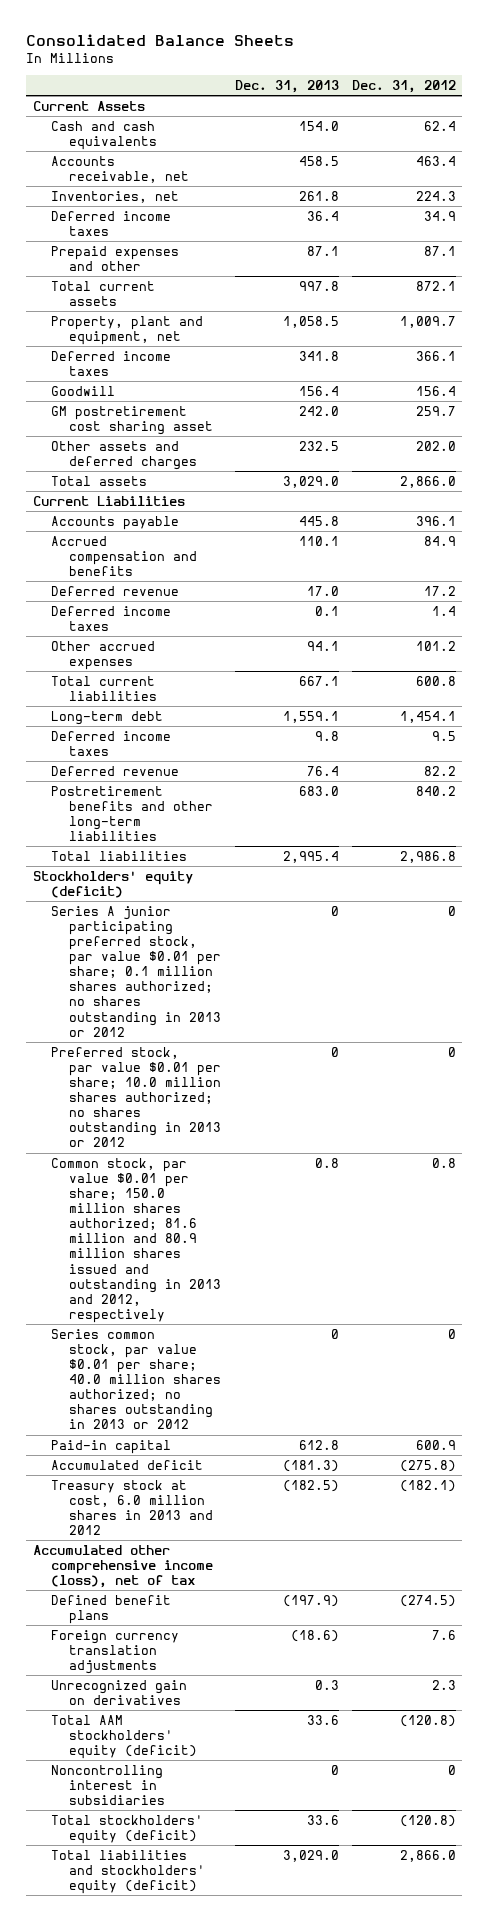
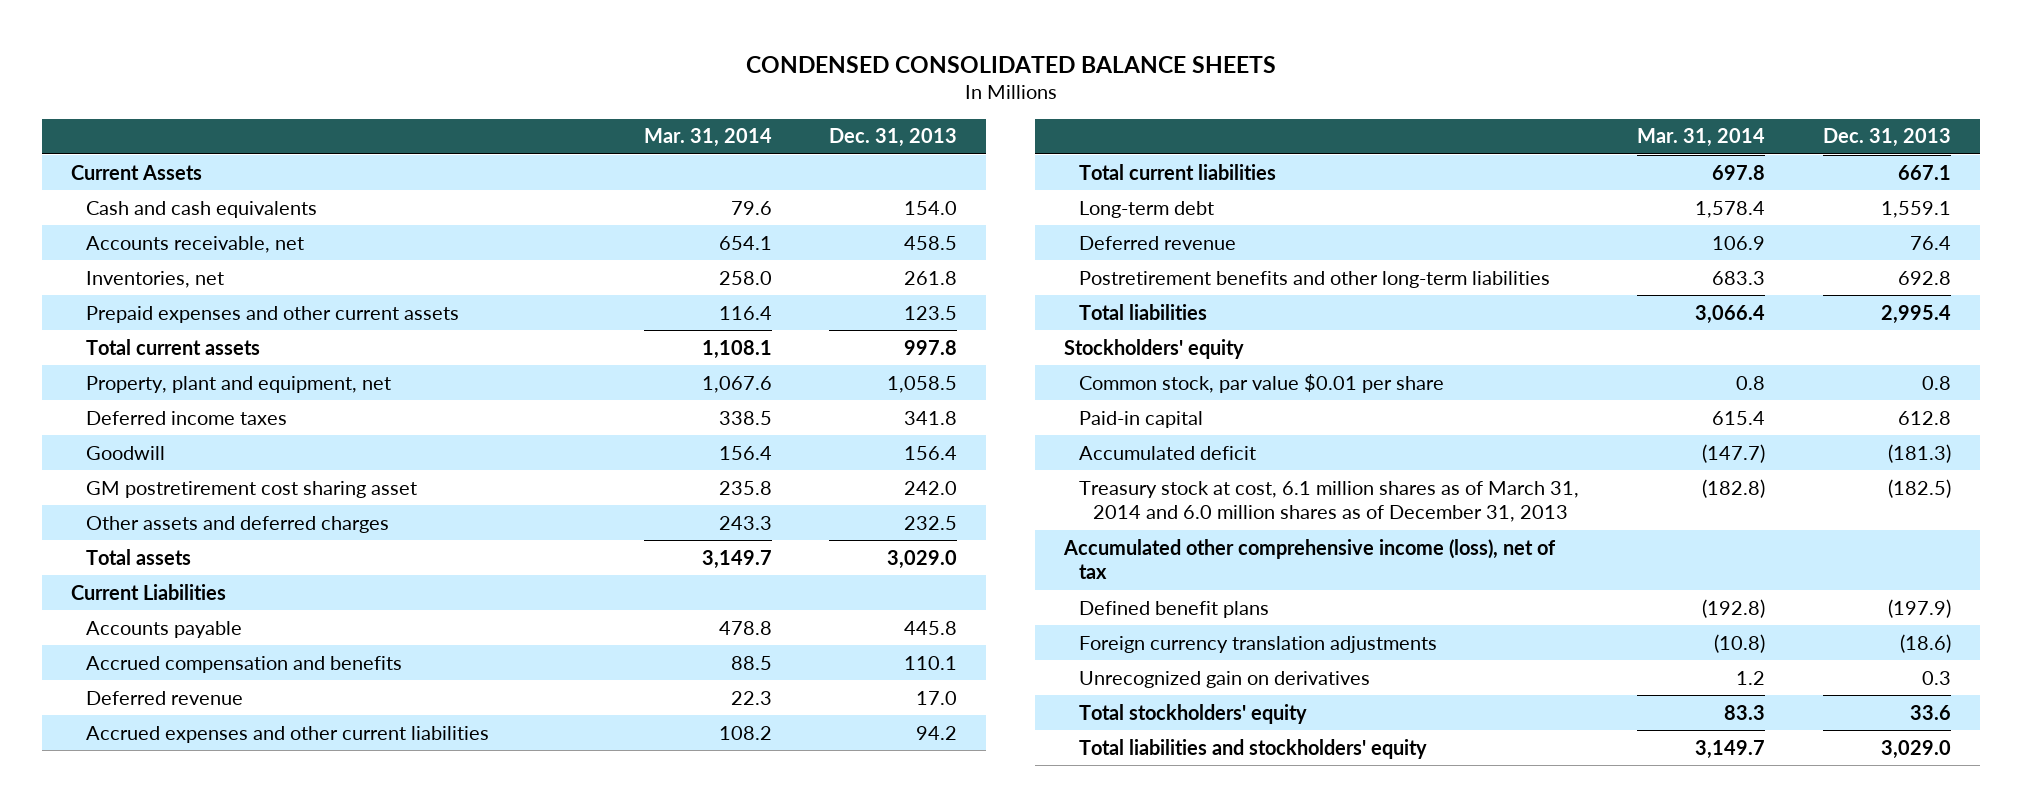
- Consolidated Balance Sheets
+ CONDENSED CONSOLIDATED BALANCE SHEETS
- | Dec. 31, 2013 | Dec. 31, 2012
+ | Mar. 31, 2014 | Dec. 31, 2013
- Deferred income taxes | 36.4 | 34.9
- Prepaid expenses and other | 87.1 | 87.1
+ Prepaid expenses and other current assets | 116.4 | 123.5
- Deferred income taxes | 0.1 | 1.4
- Other accrued expenses | 94.1 | 101.2
+ Accrued expenses and other current liabilities | 108.2 | 94.2
- Deferred income taxes | 9.8 | 9.5
- Postretirement benefits and other long-term liabilities | 683.0 | 840.2
+ Postretirement benefits and other long-term liabilities | 683.3 | 692.8
- Stockholders' equity (deficit)
- Series A junior participating preferred stock, par value $0.01 per share; 0.1 million shares authorized; no shares outstanding in 2013 or 2012 | 0 | 0
- Preferred stock, par value $0.01 per share; 10.0 million shares authorized; no shares outstanding in 2013 or 2012 | 0 | 0
- Common stock, par value $0.01 per share; 150.0 million shares authorized; 81.6 million and 80.9 million shares issued and outstanding in 2013 and 2012, respectively | 0.8 | 0.8
- Series common stock, par value $0.01 per share; 40.0 million shares authorized; no shares outstanding in 2013 or 2012 | 0 | 0
+ Stockholders' equity
+ Common stock, par value $0.01 per share | 0.8 | 0.8
- Treasury stock at cost, 6.0 million shares in 2013 and 2012 | (182.5) | (182.1)
+ Treasury stock at cost, 6.1 million shares as of March 31, 2014 and 6.0 million shares as of December 31, 2013 | (182.8) | (182.5)
- Total AAM stockholders' equity (deficit) | 33.6 | (120.8)
- Noncontrolling interest in subsidiaries | 0 | 0
- Total stockholders' equity (deficit) | 33.6 | (120.8)
- Total liabilities and stockholders' equity (deficit) | 3,029.0 | 2,866.0
+ Total stockholders' equity | 83.3 | 33.6
+ Total liabilities and stockholders' equity | 3,149.7 | 3,029.0

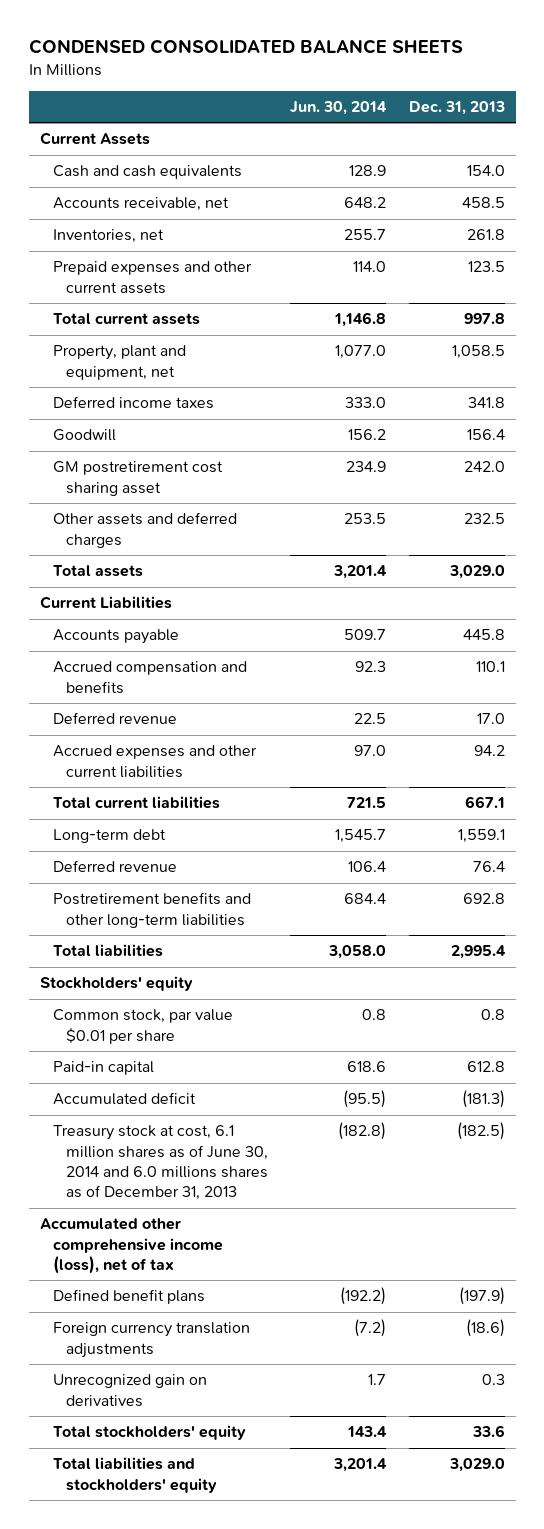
- | Mar. 31, 2014 | Dec. 31, 2013
+ | Jun. 30, 2014 | Dec. 31, 2013
- Treasury stock at cost, 6.1 million shares as of March 31, 2014 and 6.0 million shares as of December 31, 2013 | (182.8) | (182.5)
+ Treasury stock at cost, 6.1 million shares as of June 30, 2014 and 6.0 millions shares as of December 31, 2013 | (182.8) | (182.5)

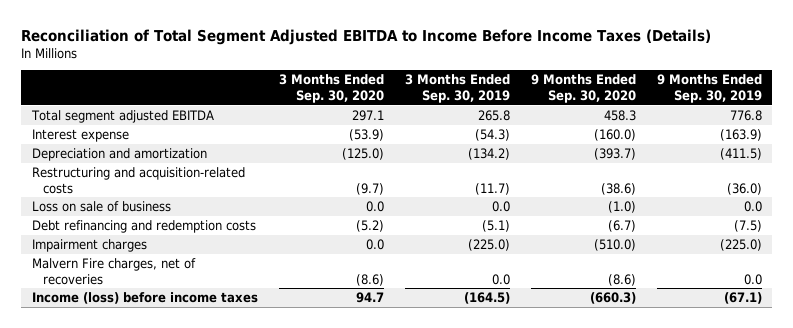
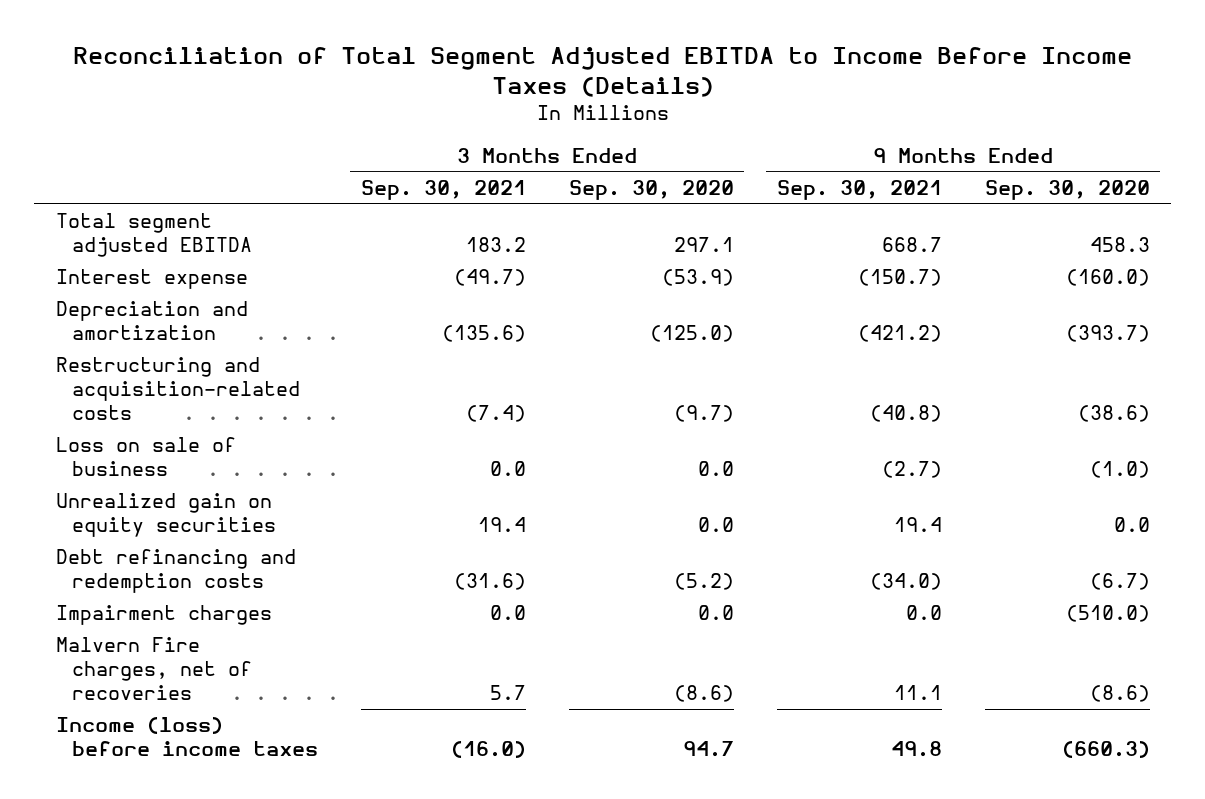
- | 3 Months Ended Sep. 30, 2020 | 3 Months Ended Sep. 30, 2019 | 9 Months Ended Sep. 30, 2020 | 9 Months Ended Sep. 30, 2019
+ | 3 Months Ended Sep. 30, 2021 | 3 Months Ended Sep. 30, 2020 | 9 Months Ended Sep. 30, 2021 | 9 Months Ended Sep. 30, 2020
+ Unrealized gain on equity securities | 19.4 | 0.0 | 19.4 | 0.0

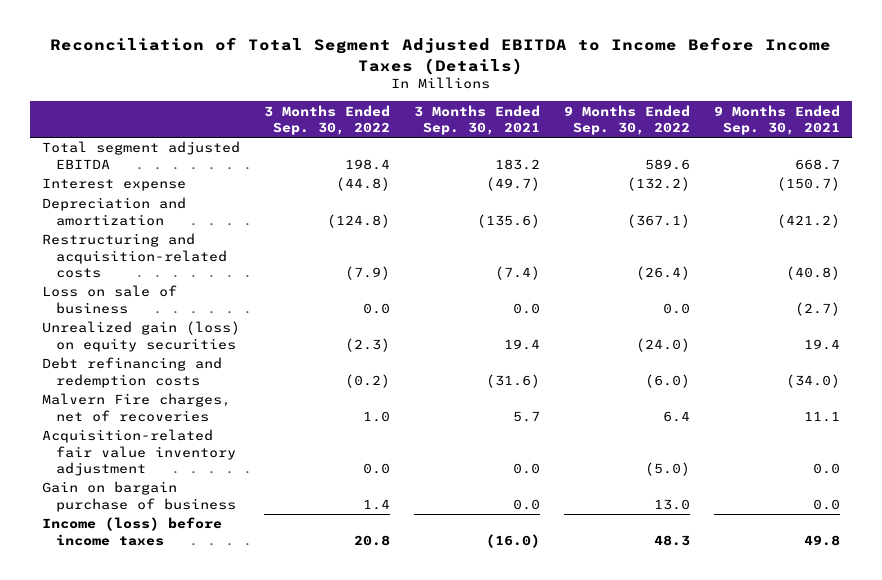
- | 3 Months Ended Sep. 30, 2021 | 3 Months Ended Sep. 30, 2020 | 9 Months Ended Sep. 30, 2021 | 9 Months Ended Sep. 30, 2020
+ | 3 Months Ended Sep. 30, 2022 | 3 Months Ended Sep. 30, 2021 | 9 Months Ended Sep. 30, 2022 | 9 Months Ended Sep. 30, 2021
- Unrealized gain on equity securities | 19.4 | 0.0 | 19.4 | 0.0
+ Unrealized gain (loss) on equity securities | (2.3) | 19.4 | (24.0) | 19.4
- Impairment charges | 0.0 | 0.0 | 0.0 | (510.0)
+ Acquisition-related fair value inventory adjustment | 0.0 | 0.0 | (5.0) | 0.0
+ Gain on bargain purchase of business | 1.4 | 0.0 | 13.0 | 0.0

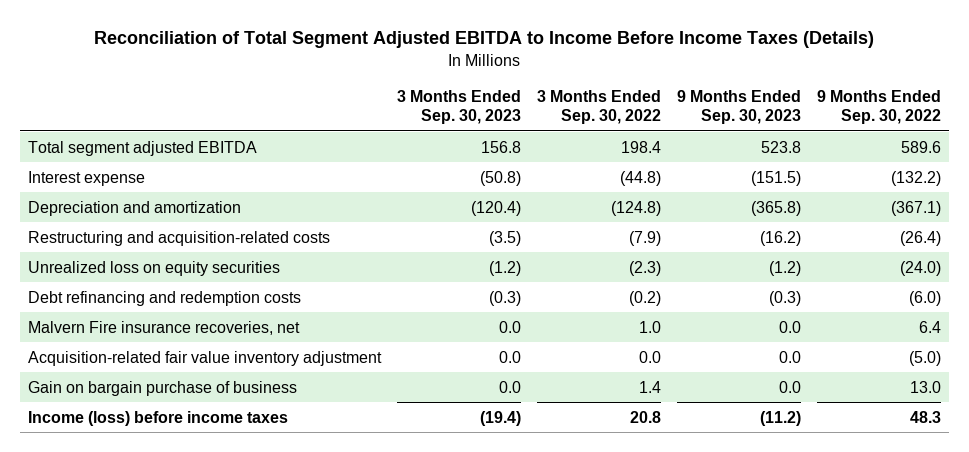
- | 3 Months Ended Sep. 30, 2022 | 3 Months Ended Sep. 30, 2021 | 9 Months Ended Sep. 30, 2022 | 9 Months Ended Sep. 30, 2021
+ | 3 Months Ended Sep. 30, 2023 | 3 Months Ended Sep. 30, 2022 | 9 Months Ended Sep. 30, 2023 | 9 Months Ended Sep. 30, 2022
- Loss on sale of business | 0.0 | 0.0 | 0.0 | (2.7)
- Unrealized gain (loss) on equity securities | (2.3) | 19.4 | (24.0) | 19.4
+ Unrealized loss on equity securities | (1.2) | (2.3) | (1.2) | (24.0)
- Malvern Fire charges, net of recoveries | 1.0 | 5.7 | 6.4 | 11.1
+ Malvern Fire insurance recoveries, net | 0.0 | 1.0 | 0.0 | 6.4

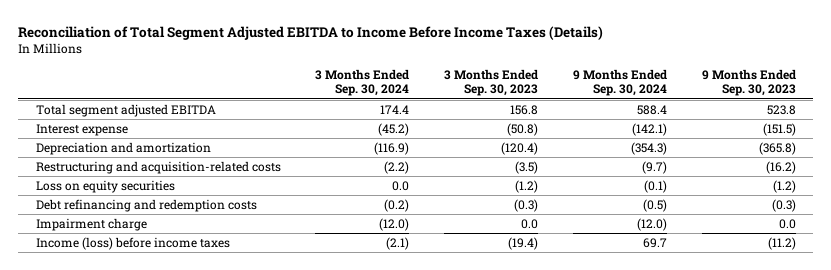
- | 3 Months Ended Sep. 30, 2023 | 3 Months Ended Sep. 30, 2022 | 9 Months Ended Sep. 30, 2023 | 9 Months Ended Sep. 30, 2022
+ | 3 Months Ended Sep. 30, 2024 | 3 Months Ended Sep. 30, 2023 | 9 Months Ended Sep. 30, 2024 | 9 Months Ended Sep. 30, 2023
- Unrealized loss on equity securities | (1.2) | (2.3) | (1.2) | (24.0)
+ Loss on equity securities | 0.0 | (1.2) | (0.1) | (1.2)
- Malvern Fire insurance recoveries, net | 0.0 | 1.0 | 0.0 | 6.4
- Acquisition-related fair value inventory adjustment | 0.0 | 0.0 | 0.0 | (5.0)
- Gain on bargain purchase of business | 0.0 | 1.4 | 0.0 | 13.0
+ Impairment charge | (12.0) | 0.0 | (12.0) | 0.0

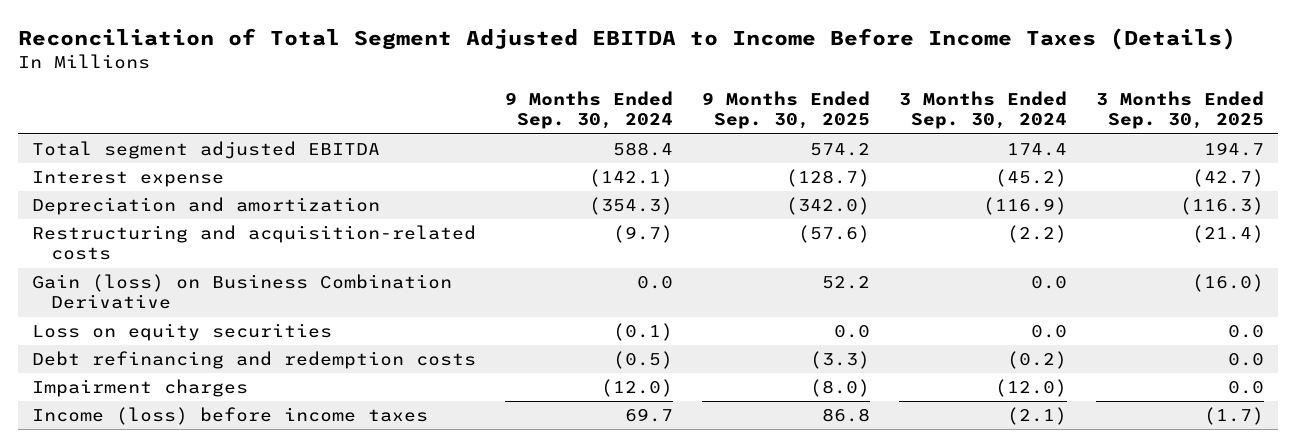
- | 3 Months Ended Sep. 30, 2024 | 3 Months Ended Sep. 30, 2023 | 9 Months Ended Sep. 30, 2024 | 9 Months Ended Sep. 30, 2023
+ | 9 Months Ended Sep. 30, 2024 | 9 Months Ended Sep. 30, 2025 | 3 Months Ended Sep. 30, 2024 | 3 Months Ended Sep. 30, 2025
+ Gain (loss) on Business Combination Derivative | 0.0 | 52.2 | 0.0 | (16.0)
- Impairment charge | (12.0) | 0.0 | (12.0) | 0.0
+ Impairment charges | (12.0) | (8.0) | (12.0) | 0.0

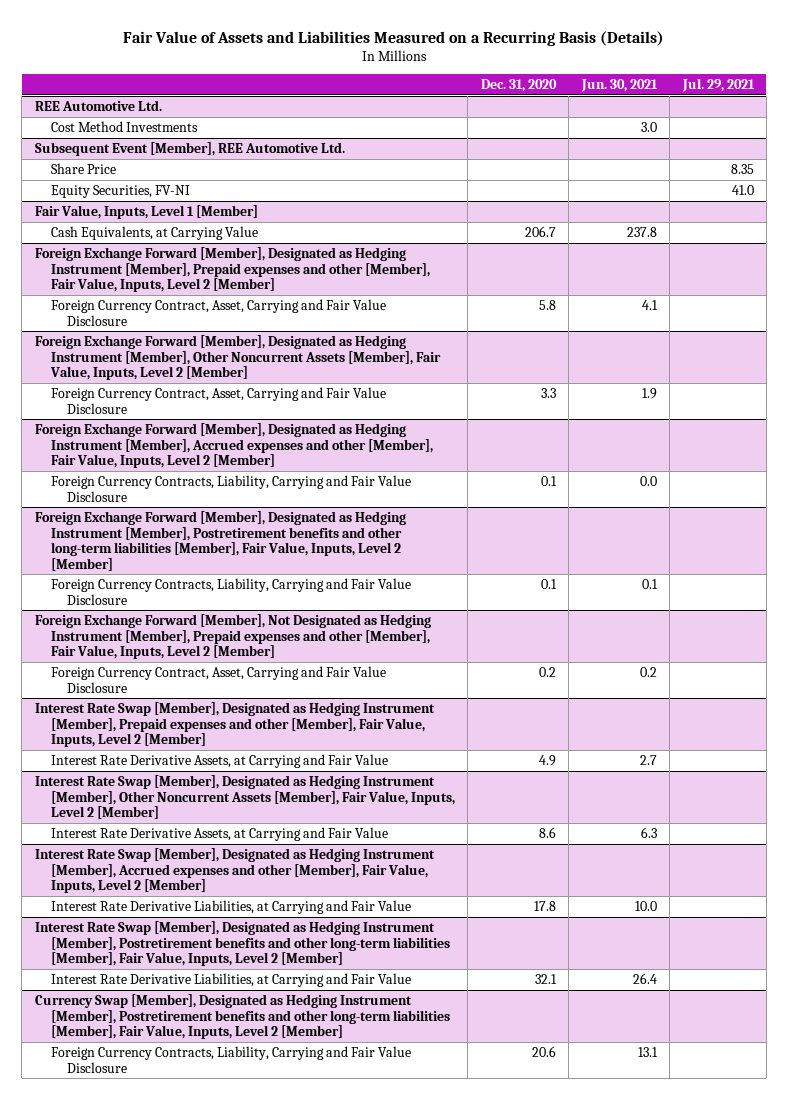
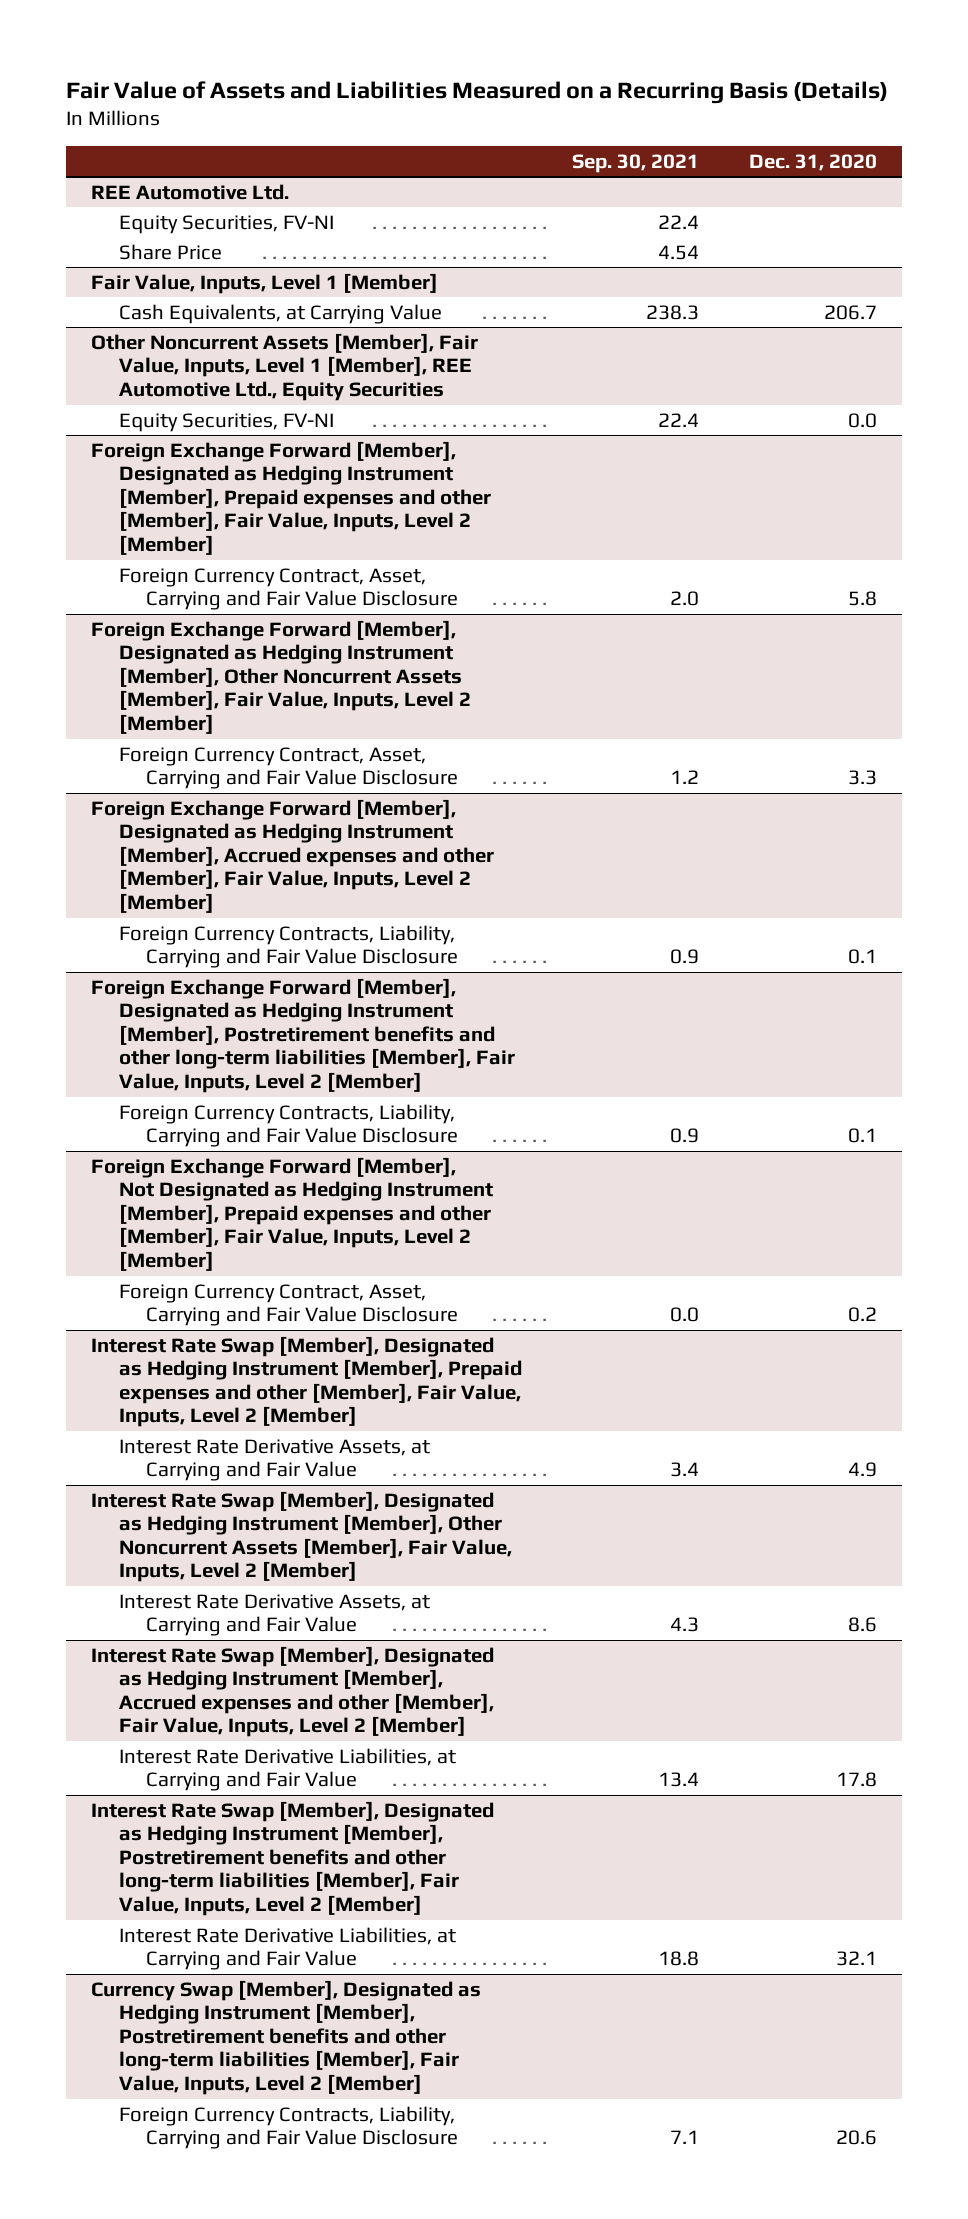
- | Dec. 31, 2020 | Jun. 30, 2021 | Jul. 29, 2021
+ | Sep. 30, 2021 | Dec. 31, 2020
@ REE Automotive Ltd.
- Cost Method Investments | | 3.0 |
- Subsequent Event [Member], REE Automotive Ltd.
- Share Price | | | 8.35
@ REE Automotive Ltd.
+ Share Price | 4.54 |
+ Other Noncurrent Assets [Member], Fair Value, Inputs, Level 1 [Member], REE Automotive Ltd., Equity Securities
+ Equity Securities, FV-NI | 22.4 | 0.0

